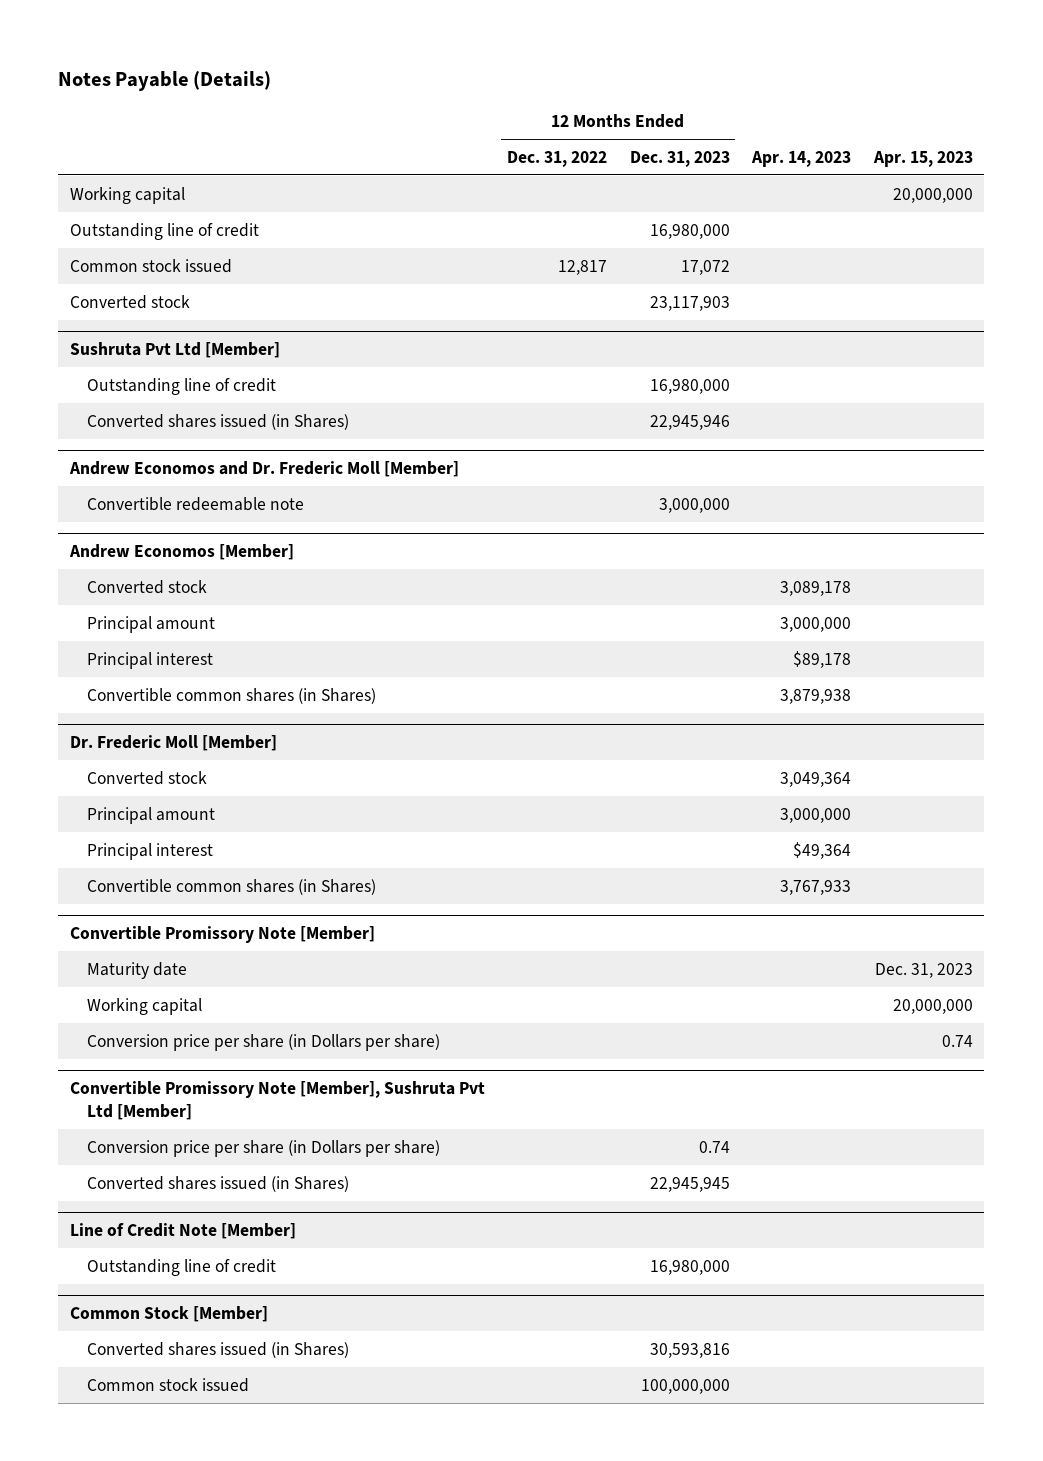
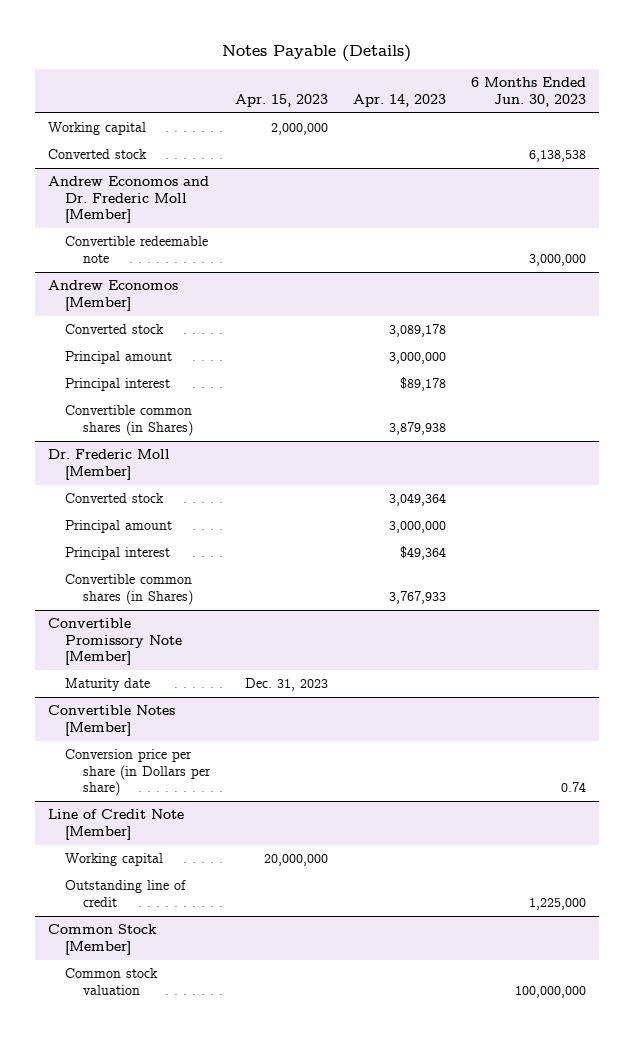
- | 12 Months Ended Dec. 31, 2022 | 12 Months Ended Dec. 31, 2023 | Apr. 14, 2023 | Apr. 15, 2023
+ | Apr. 15, 2023 | Apr. 14, 2023 | 6 Months Ended Jun. 30, 2023
- Working capital | | | | 20,000,000
- Outstanding line of credit | | 16,980,000 | |
- Common stock issued | 12,817 | 17,072 | |
+ Working capital | 2,000,000 | |
- Sushruta Pvt Ltd [Member]
- Outstanding line of credit | | 16,980,000 | |
- Converted shares issued (in Shares) | | 22,945,946 | |
@ Convertible Promissory Note [Member]
- Working capital | | | | 20,000,000
- Conversion price per share (in Dollars per share) | | | | 0.74
- Convertible Promissory Note [Member], Sushruta Pvt Ltd [Member]
- Conversion price per share (in Dollars per share) | | 0.74 | |
- Converted shares issued (in Shares) | | 22,945,945 | |
+ Convertible Notes [Member]
+ Conversion price per share (in Dollars per share) | | | 0.74
@ Line of Credit Note [Member]
+ Working capital | 20,000,000 | |
@ Common Stock [Member]
- Converted shares issued (in Shares) | | 30,593,816 | |
- Common stock issued | | 100,000,000 | |
+ Common stock valuation | | | 100,000,000

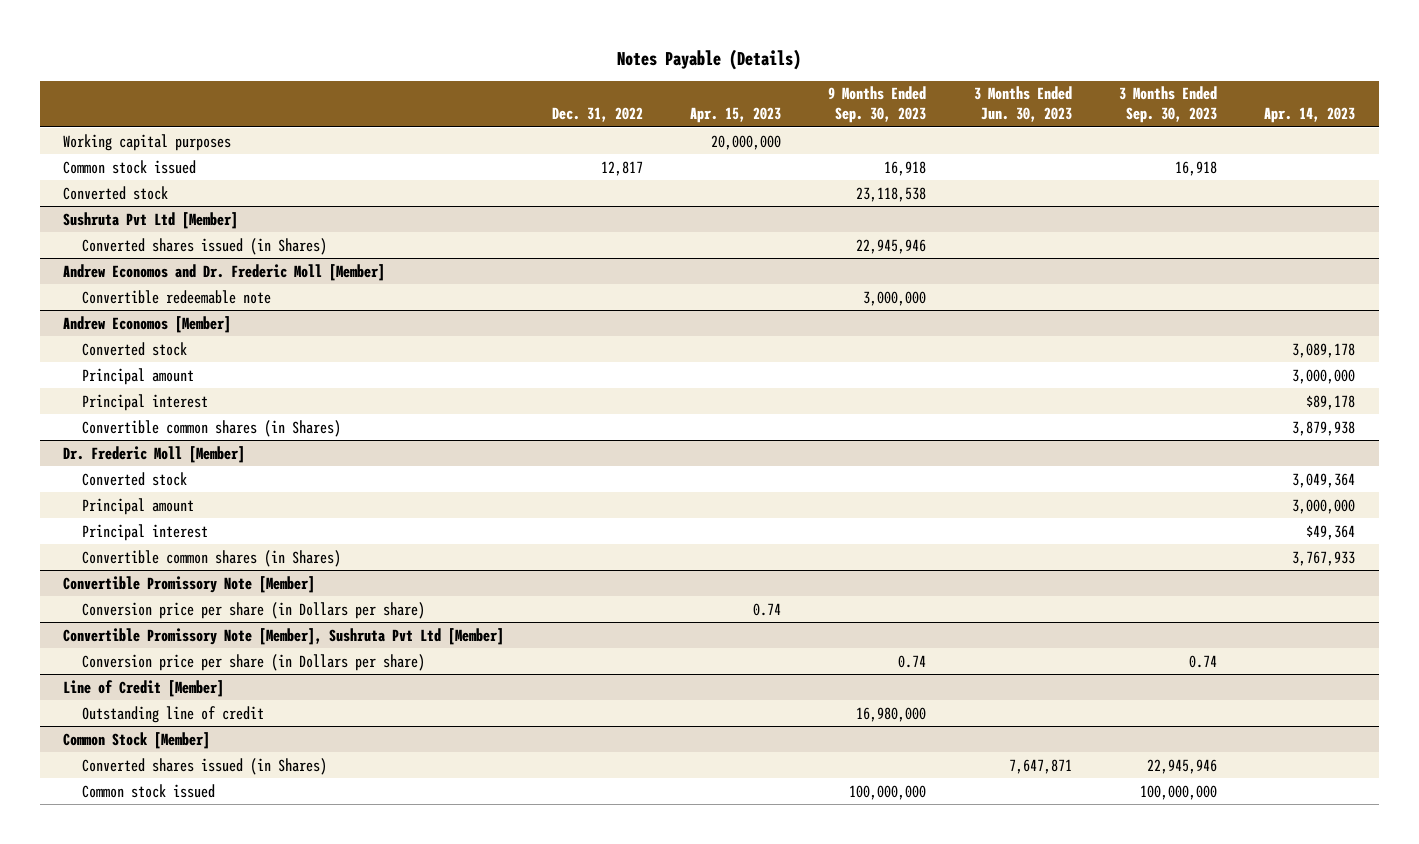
- | Apr. 15, 2023 | Apr. 14, 2023 | 6 Months Ended Jun. 30, 2023
+ | Dec. 31, 2022 | Apr. 15, 2023 | 9 Months Ended Sep. 30, 2023 | 3 Months Ended Jun. 30, 2023 | 3 Months Ended Sep. 30, 2023 | Apr. 14, 2023
- Working capital | 2,000,000 | |
+ Working capital purposes | | 20,000,000 | | | |
+ Common stock issued | 12,817 | | 16,918 | | 16,918 |
+ Sushruta Pvt Ltd [Member]
+ Converted shares issued (in Shares) | | | 22,945,946 | | |
@ Convertible Promissory Note [Member]
- Maturity date | Dec. 31, 2023 | |
- Convertible Notes [Member]
- Conversion price per share (in Dollars per share) | | | 0.74
- Line of Credit Note [Member]
- Working capital | 20,000,000 | |
- Outstanding line of credit | | | 1,225,000
@ Convertible Promissory Note [Member]
+ Conversion price per share (in Dollars per share) | | 0.74 | | | |
+ Convertible Promissory Note [Member], Sushruta Pvt Ltd [Member]
+ Conversion price per share (in Dollars per share) | | | 0.74 | | 0.74 |
+ Line of Credit [Member]
+ Outstanding line of credit | | | 16,980,000 | | |
@ Common Stock [Member]
- Common stock valuation | | | 100,000,000
+ Converted shares issued (in Shares) | | | | 7,647,871 | 22,945,946 |
+ Common stock issued | | | 100,000,000 | | 100,000,000 |

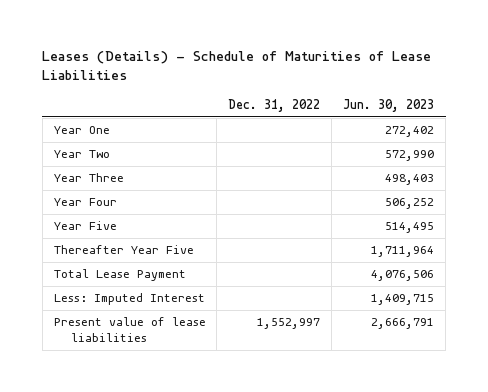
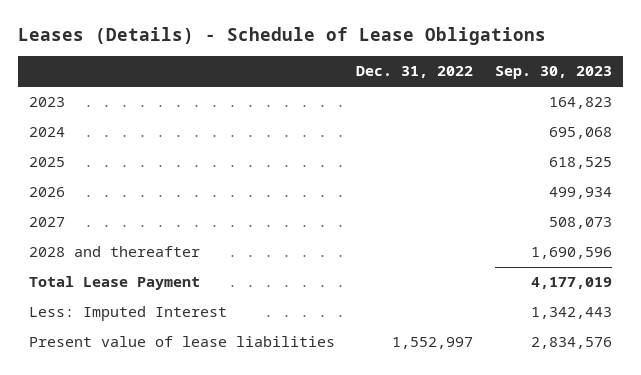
- Leases (Details) - Schedule of Maturities of Lease Liabilities
+ Leases (Details) - Schedule of Lease Obligations
- | Dec. 31, 2022 | Jun. 30, 2023
+ | Dec. 31, 2022 | Sep. 30, 2023
- Year One | | 272,402
- Year Two | | 572,990
- Year Three | | 498,403
- Year Four | | 506,252
- Year Five | | 514,495
- Thereafter Year Five | | 1,711,964
+ 2023 | | 164,823
+ 2024 | | 695,068
+ 2025 | | 618,525
+ 2026 | | 499,934
+ 2027 | | 508,073
+ 2028 and thereafter | | 1,690,596

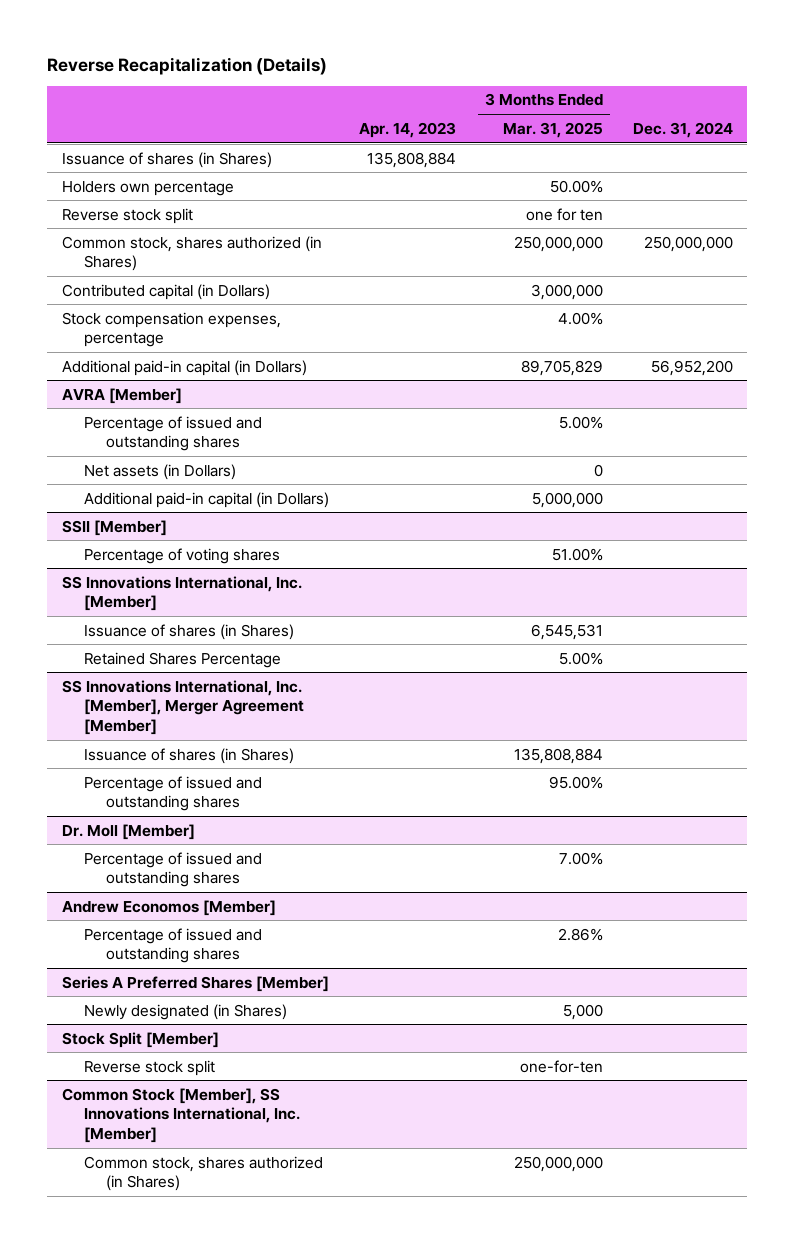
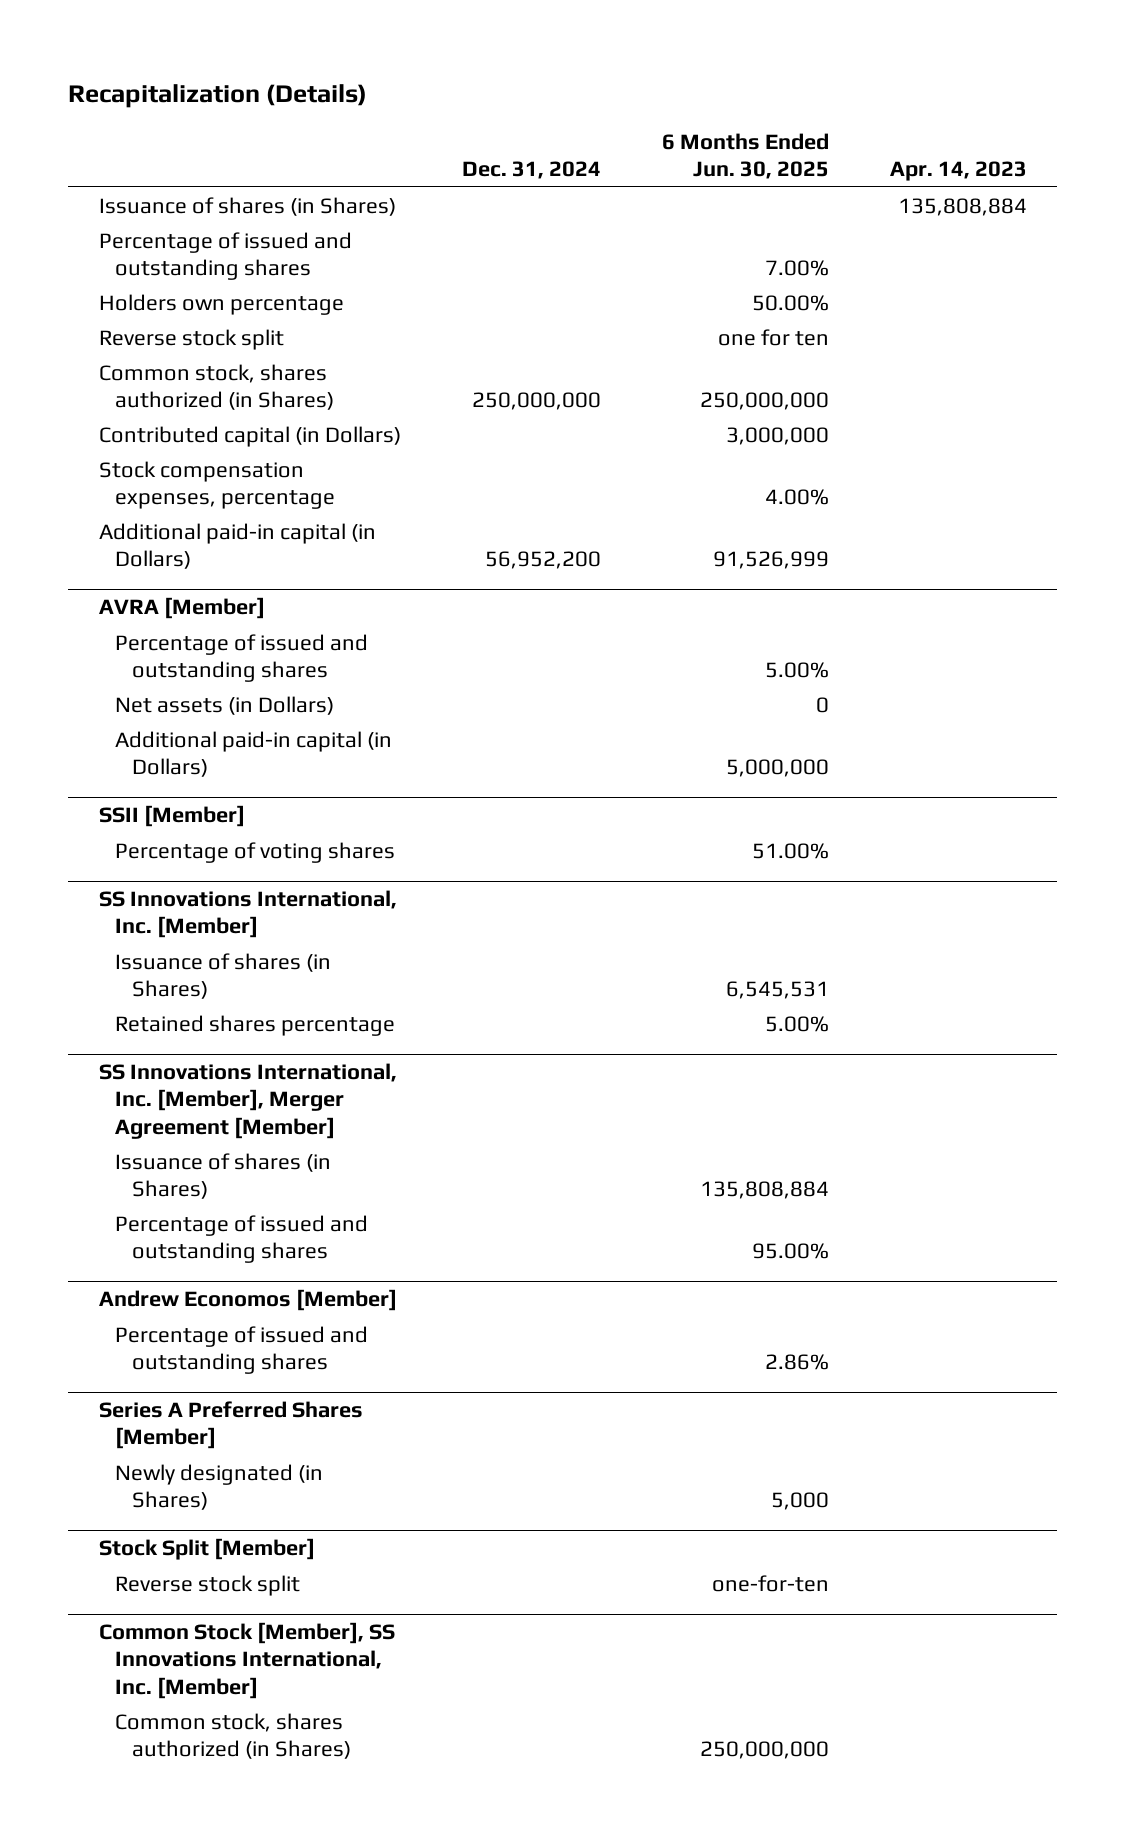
- Reverse Recapitalization (Details)
+ Recapitalization (Details)
- | Apr. 14, 2023 | 3 Months Ended Mar. 31, 2025 | Dec. 31, 2024
+ | Dec. 31, 2024 | 6 Months Ended Jun. 30, 2025 | Apr. 14, 2023
+ Percentage of issued and outstanding shares | | 7.00% |
@ SS Innovations International, Inc. [Member]
- Retained Shares Percentage | | 5.00% |
+ Retained shares percentage | | 5.00% |
- Dr. Moll [Member]
- Percentage of issued and outstanding shares | | 7.00% |

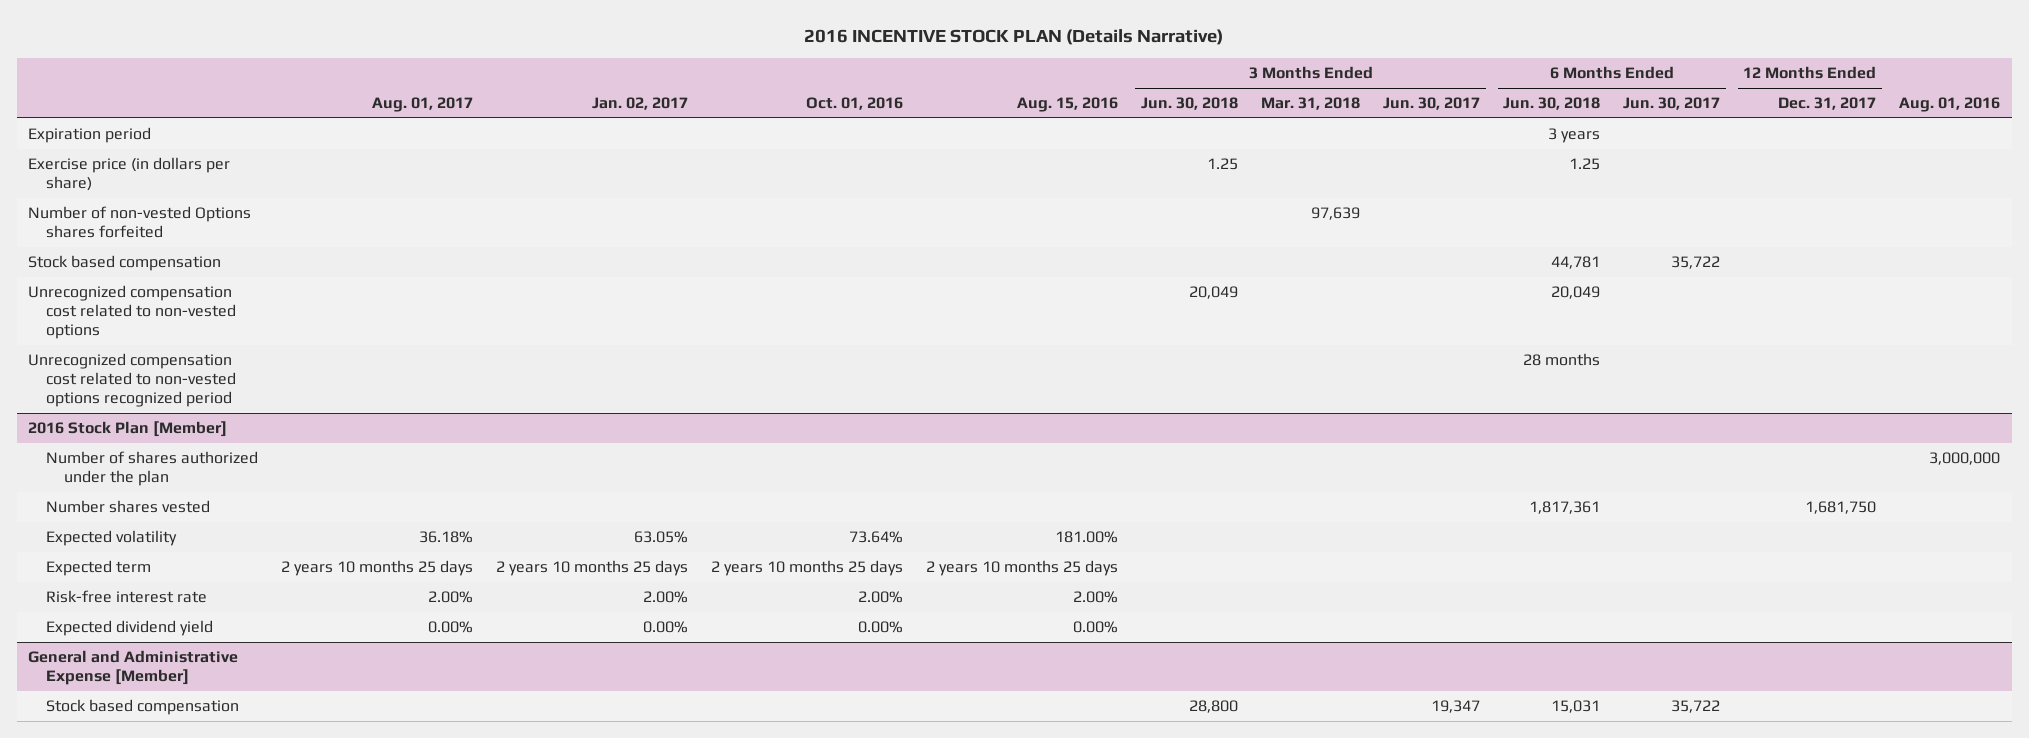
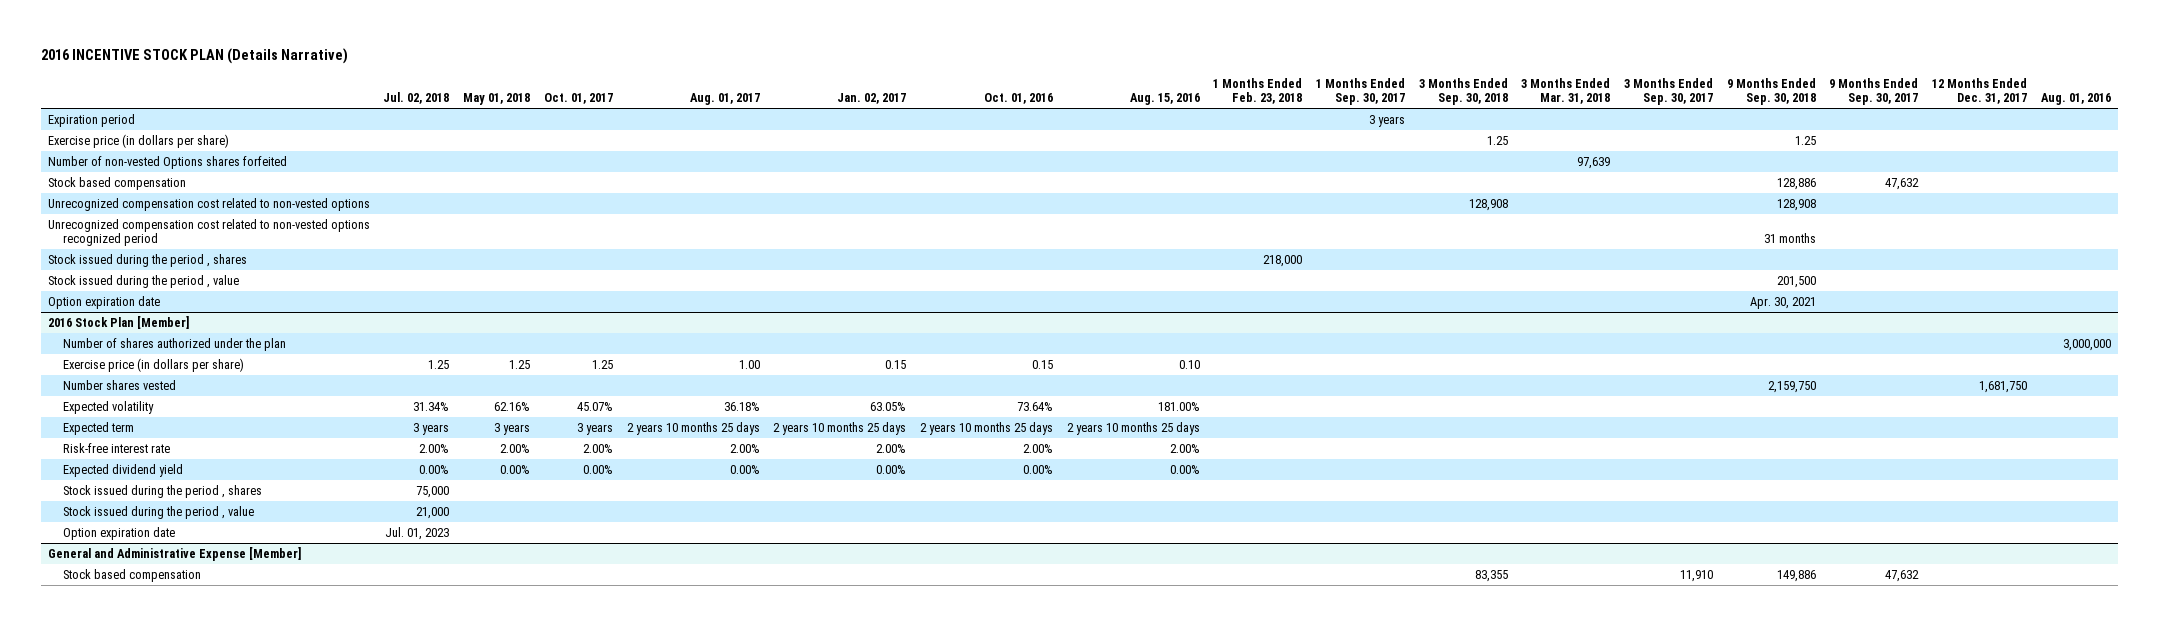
- | Aug. 01, 2017 | Jan. 02, 2017 | Oct. 01, 2016 | Aug. 15, 2016 | 3 Months Ended Jun. 30, 2018 | 3 Months Ended Mar. 31, 2018 | 3 Months Ended Jun. 30, 2017 | 6 Months Ended Jun. 30, 2018 | 6 Months Ended Jun. 30, 2017 | 12 Months Ended Dec. 31, 2017 | Aug. 01, 2016
+ | Jul. 02, 2018 | May 01, 2018 | Oct. 01, 2017 | Aug. 01, 2017 | Jan. 02, 2017 | Oct. 01, 2016 | Aug. 15, 2016 | 1 Months Ended Feb. 23, 2018 | 1 Months Ended Sep. 30, 2017 | 3 Months Ended Sep. 30, 2018 | 3 Months Ended Mar. 31, 2018 | 3 Months Ended Sep. 30, 2017 | 9 Months Ended Sep. 30, 2018 | 9 Months Ended Sep. 30, 2017 | 12 Months Ended Dec. 31, 2017 | Aug. 01, 2016
+ Stock issued during the period , shares | | | | | | | | 218,000 | | | | | | | |
+ Stock issued during the period , value | | | | | | | | | | | | | 201,500 | | |
+ Option expiration date | | | | | | | | | | | | | Apr. 30, 2021 | | |
@ 2016 Stock Plan [Member]
+ Exercise price (in dollars per share) | 1.25 | 1.25 | 1.25 | 1.00 | 0.15 | 0.15 | 0.10 | | | | | | | | |
+ Stock issued during the period , shares | 75,000 | | | | | | | | | | | | | | |
+ Stock issued during the period , value | 21,000 | | | | | | | | | | | | | | |
+ Option expiration date | Jul. 01, 2023 | | | | | | | | | | | | | | |

